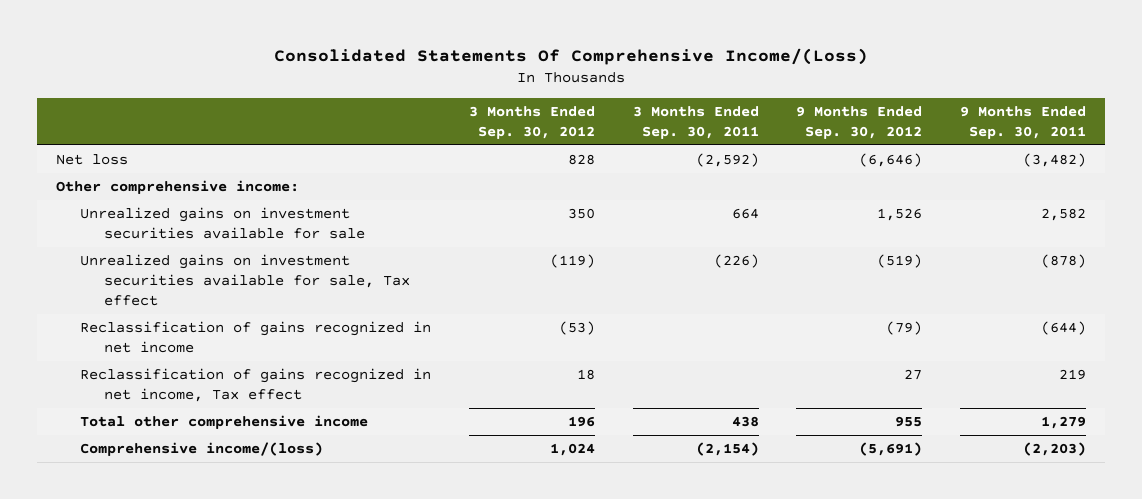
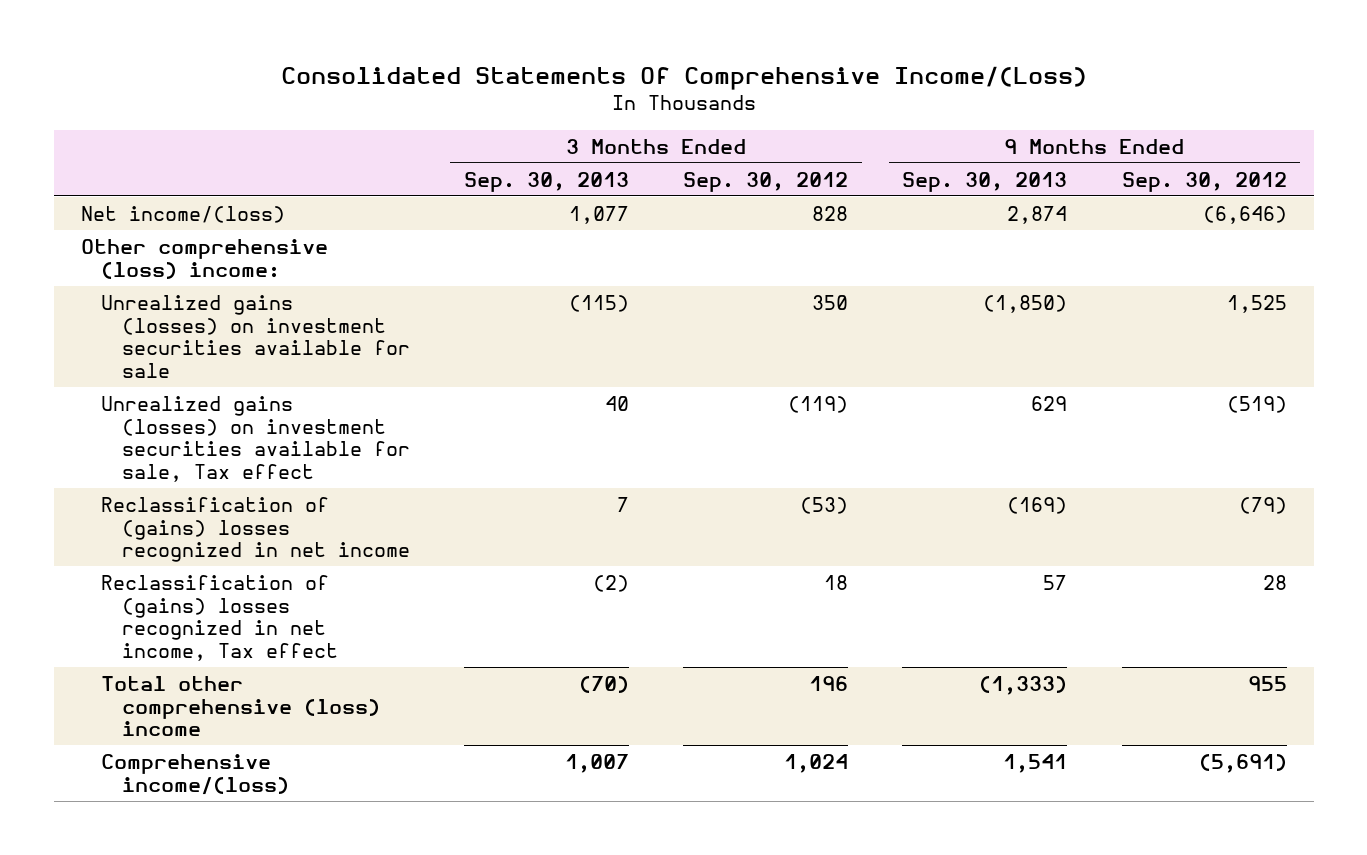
- | 3 Months Ended Sep. 30, 2012 | 3 Months Ended Sep. 30, 2011 | 9 Months Ended Sep. 30, 2012 | 9 Months Ended Sep. 30, 2011
+ | 3 Months Ended Sep. 30, 2013 | 3 Months Ended Sep. 30, 2012 | 9 Months Ended Sep. 30, 2013 | 9 Months Ended Sep. 30, 2012
- Net loss | 828 | (2,592) | (6,646) | (3,482)
- Other comprehensive income:
- Unrealized gains on investment securities available for sale | 350 | 664 | 1,526 | 2,582
- Unrealized gains on investment securities available for sale, Tax effect | (119) | (226) | (519) | (878)
- Reclassification of gains recognized in net income | (53) | | (79) | (644)
- Reclassification of gains recognized in net income, Tax effect | 18 | | 27 | 219
- Total other comprehensive income | 196 | 438 | 955 | 1,279
+ Net income/(loss) | 1,077 | 828 | 2,874 | (6,646)
+ Other comprehensive (loss) income:
+ Unrealized gains (losses) on investment securities available for sale | (115) | 350 | (1,850) | 1,525
+ Unrealized gains (losses) on investment securities available for sale, Tax effect | 40 | (119) | 629 | (519)
+ Reclassification of (gains) losses recognized in net income | 7 | (53) | (169) | (79)
+ Reclassification of (gains) losses recognized in net income, Tax effect | (2) | 18 | 57 | 28
+ Total other comprehensive (loss) income | (70) | 196 | (1,333) | 955

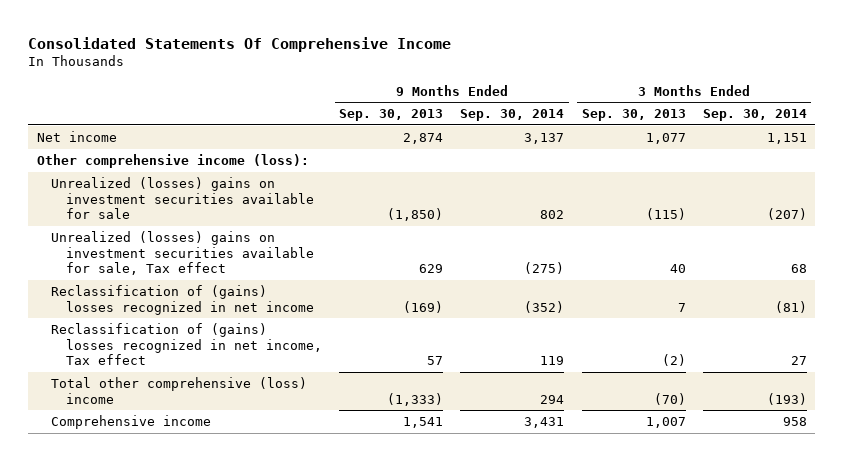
- Consolidated Statements Of Comprehensive Income/(Loss)
+ Consolidated Statements Of Comprehensive Income
- | 3 Months Ended Sep. 30, 2013 | 3 Months Ended Sep. 30, 2012 | 9 Months Ended Sep. 30, 2013 | 9 Months Ended Sep. 30, 2012
+ | 9 Months Ended Sep. 30, 2013 | 9 Months Ended Sep. 30, 2014 | 3 Months Ended Sep. 30, 2013 | 3 Months Ended Sep. 30, 2014
- Net income/(loss) | 1,077 | 828 | 2,874 | (6,646)
- Other comprehensive (loss) income:
- Unrealized gains (losses) on investment securities available for sale | (115) | 350 | (1,850) | 1,525
- Unrealized gains (losses) on investment securities available for sale, Tax effect | 40 | (119) | 629 | (519)
+ Net income | 2,874 | 3,137 | 1,077 | 1,151
+ Other comprehensive income (loss):
+ Unrealized (losses) gains on investment securities available for sale | (1,850) | 802 | (115) | (207)
+ Unrealized (losses) gains on investment securities available for sale, Tax effect | 629 | (275) | 40 | 68
- Comprehensive income/(loss) | 1,007 | 1,024 | 1,541 | (5,691)
+ Comprehensive income | 1,541 | 3,431 | 1,007 | 958

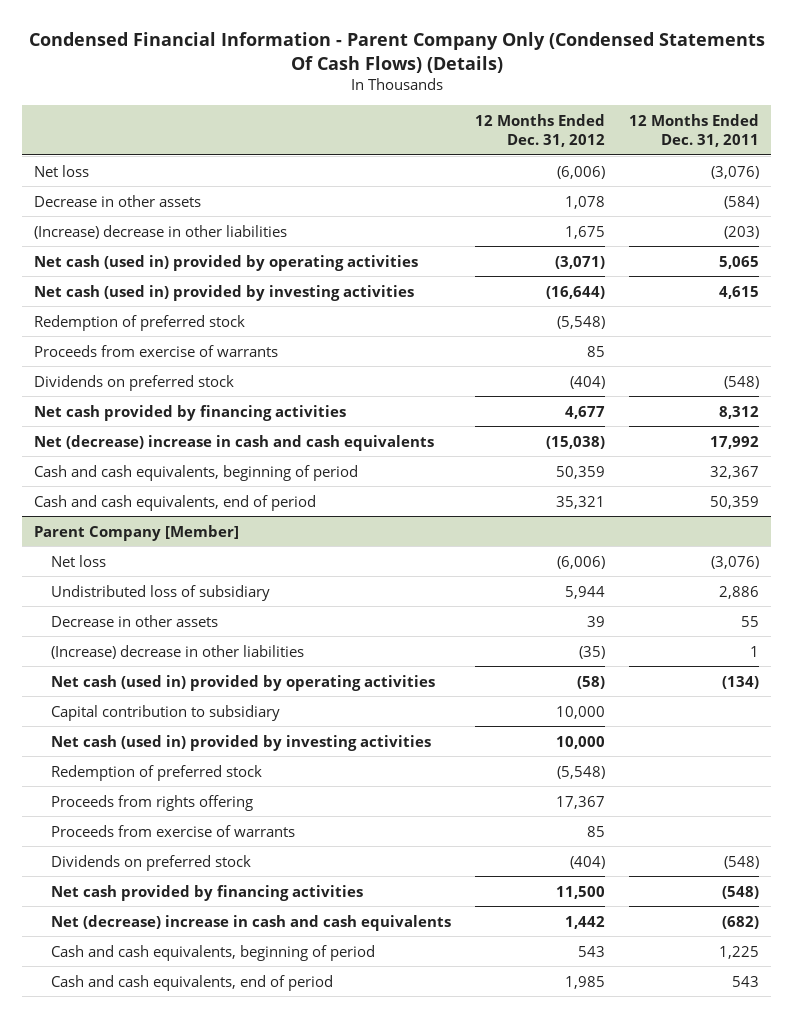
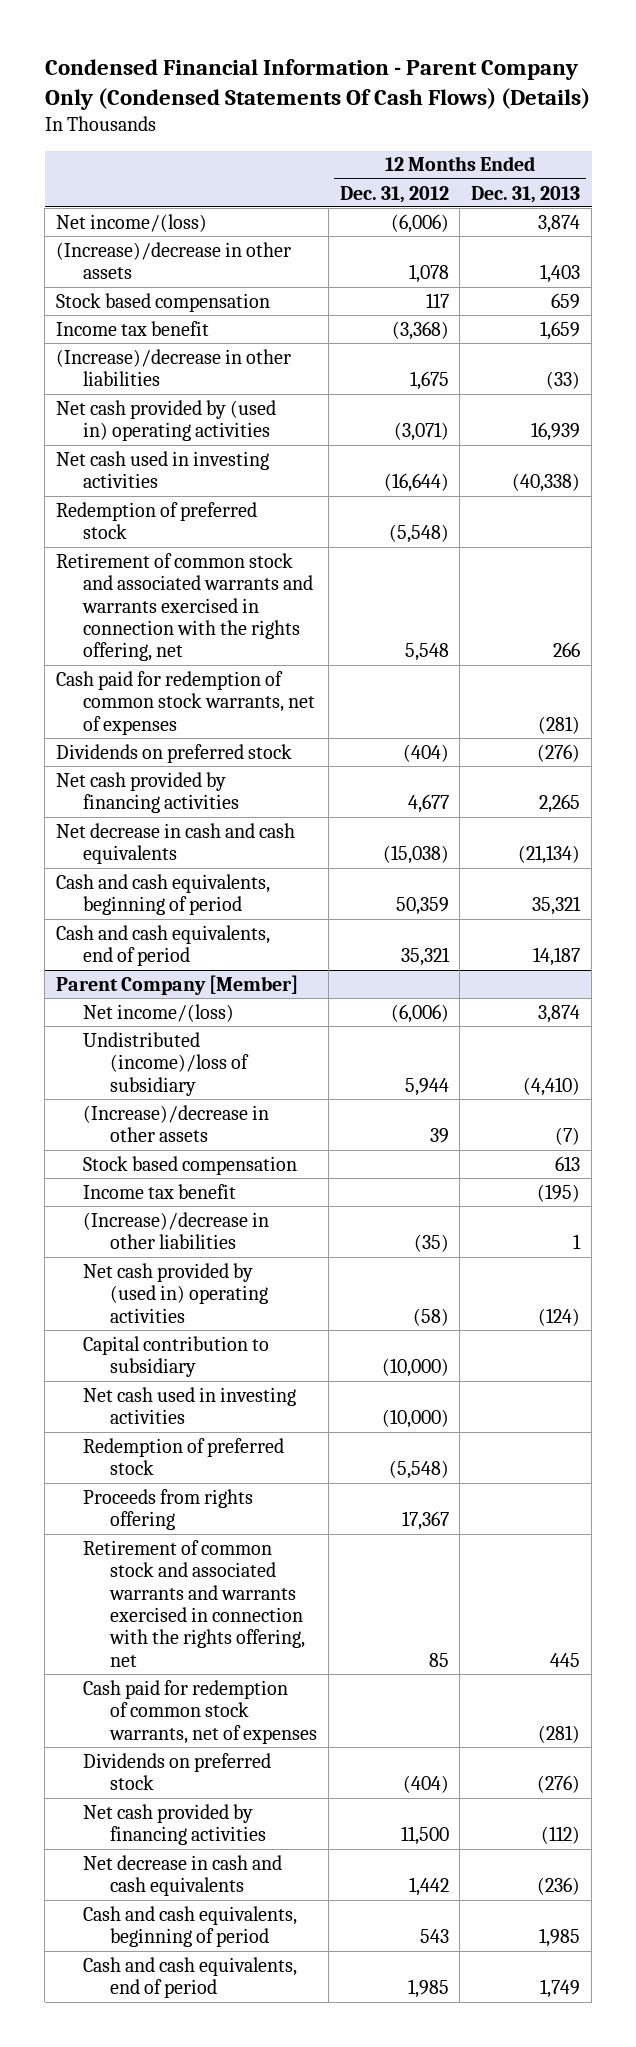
- | 12 Months Ended Dec. 31, 2012 | 12 Months Ended Dec. 31, 2011
+ | 12 Months Ended Dec. 31, 2012 | 12 Months Ended Dec. 31, 2013
- Net loss | (6,006) | (3,076)
- Decrease in other assets | 1,078 | (584)
- (Increase) decrease in other liabilities | 1,675 | (203)
- Net cash (used in) provided by operating activities | (3,071) | 5,065
- Net cash (used in) provided by investing activities | (16,644) | 4,615
+ Net income/(loss) | (6,006) | 3,874
+ (Increase)/decrease in other assets | 1,078 | 1,403
+ Stock based compensation | 117 | 659
+ Income tax benefit | (3,368) | 1,659
+ (Increase)/decrease in other liabilities | 1,675 | (33)
+ Net cash provided by (used in) operating activities | (3,071) | 16,939
+ Net cash used in investing activities | (16,644) | (40,338)
- Proceeds from exercise of warrants | 85 |
+ Retirement of common stock and associated warrants and warrants exercised in connection with the rights offering, net | 5,548 | 266
+ Cash paid for redemption of common stock warrants, net of expenses | | (281)
- Net (decrease) increase in cash and cash equivalents | (15,038) | 17,992
+ Net decrease in cash and cash equivalents | (15,038) | (21,134)
@ Parent Company [Member]
- Net loss | (6,006) | (3,076)
- Undistributed loss of subsidiary | 5,944 | 2,886
- Decrease in other assets | 39 | 55
- (Increase) decrease in other liabilities | (35) | 1
- Net cash (used in) provided by operating activities | (58) | (134)
- Capital contribution to subsidiary | 10,000 |
- Net cash (used in) provided by investing activities | 10,000 |
+ Net income/(loss) | (6,006) | 3,874
+ Undistributed (income)/loss of subsidiary | 5,944 | (4,410)
+ (Increase)/decrease in other assets | 39 | (7)
+ Stock based compensation | | 613
+ Income tax benefit | | (195)
+ (Increase)/decrease in other liabilities | (35) | 1
+ Net cash provided by (used in) operating activities | (58) | (124)
+ Capital contribution to subsidiary | (10,000) |
+ Net cash used in investing activities | (10,000) |
- Proceeds from exercise of warrants | 85 |
+ Retirement of common stock and associated warrants and warrants exercised in connection with the rights offering, net | 85 | 445
+ Cash paid for redemption of common stock warrants, net of expenses | | (281)
- Net (decrease) increase in cash and cash equivalents | 1,442 | (682)
+ Net decrease in cash and cash equivalents | 1,442 | (236)

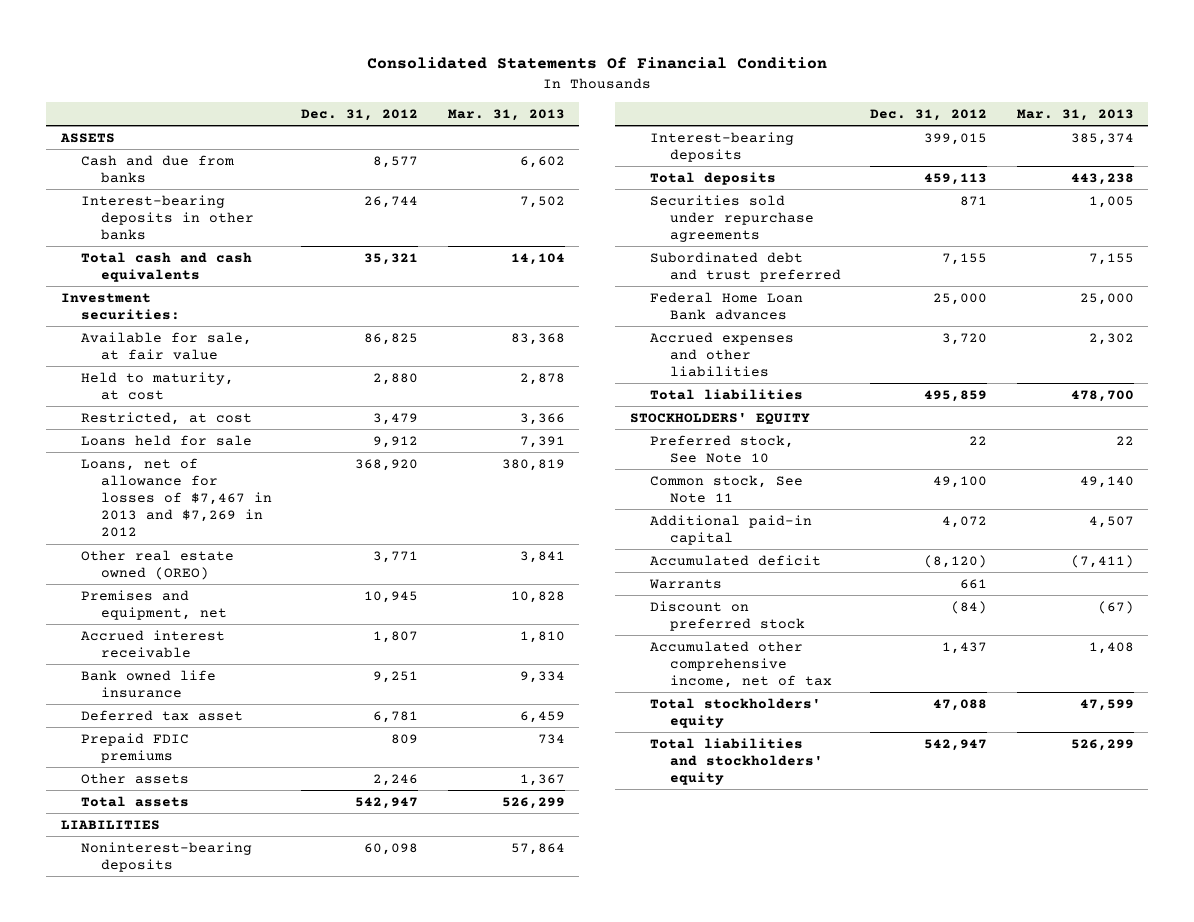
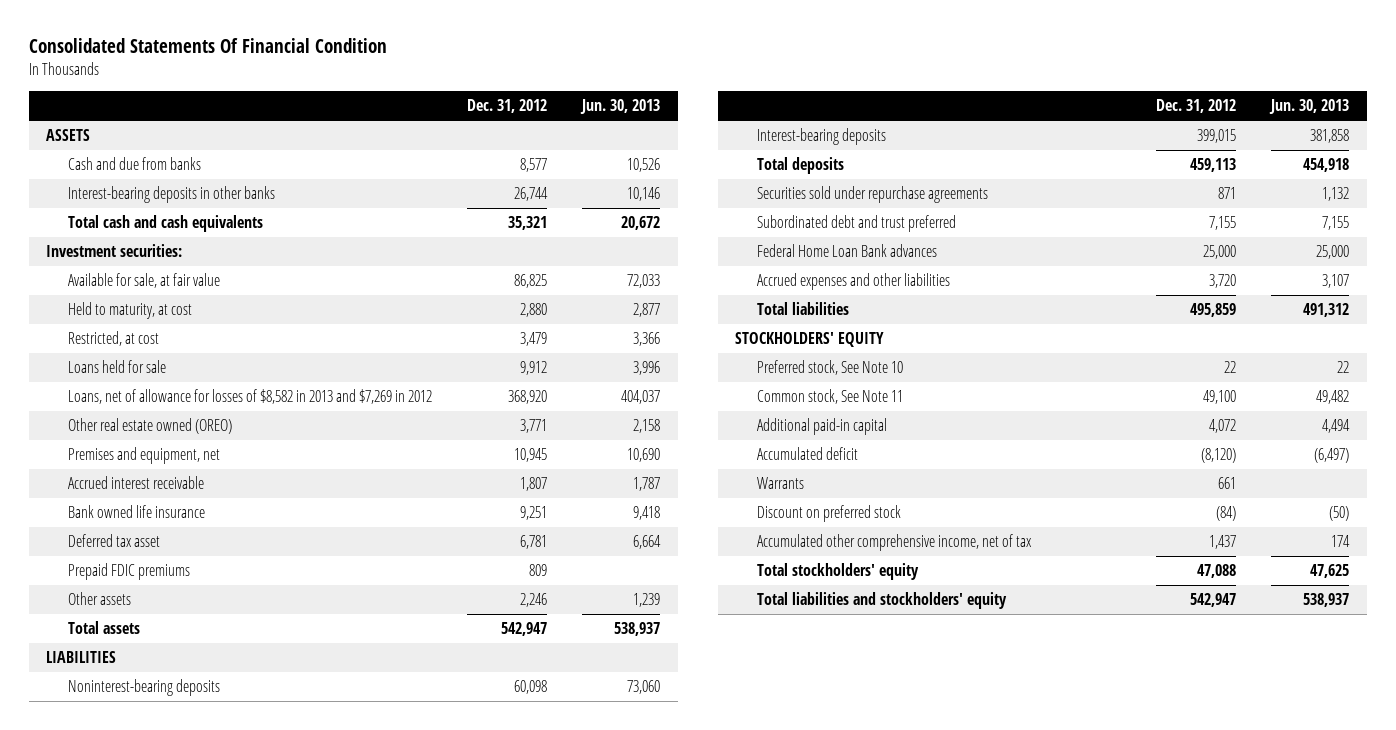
- | Dec. 31, 2012 | Mar. 31, 2013
+ | Dec. 31, 2012 | Jun. 30, 2013
- Loans, net of allowance for losses of $7,467 in 2013 and $7,269 in 2012 | 368,920 | 380,819
+ Loans, net of allowance for losses of $8,582 in 2013 and $7,269 in 2012 | 368,920 | 404,037

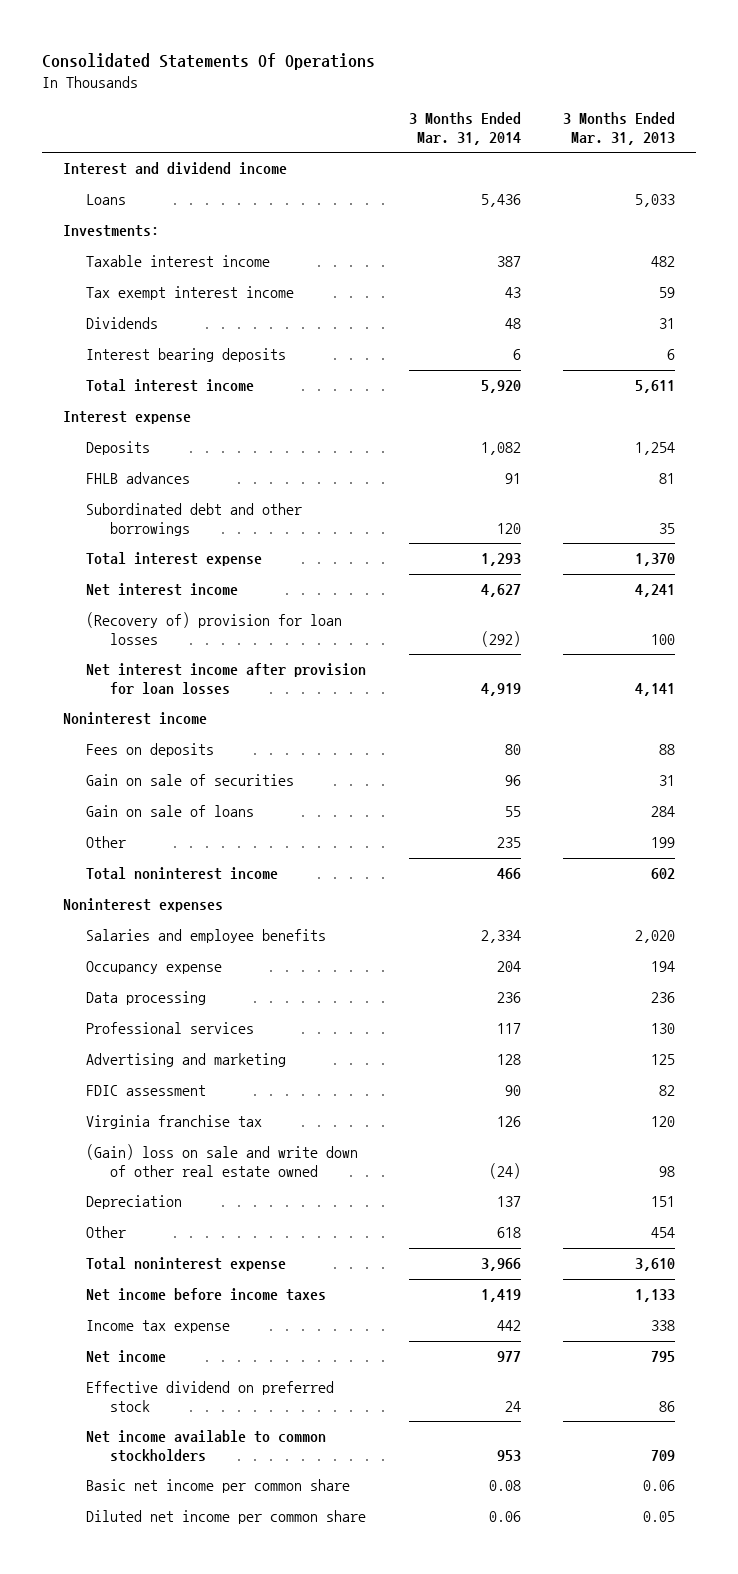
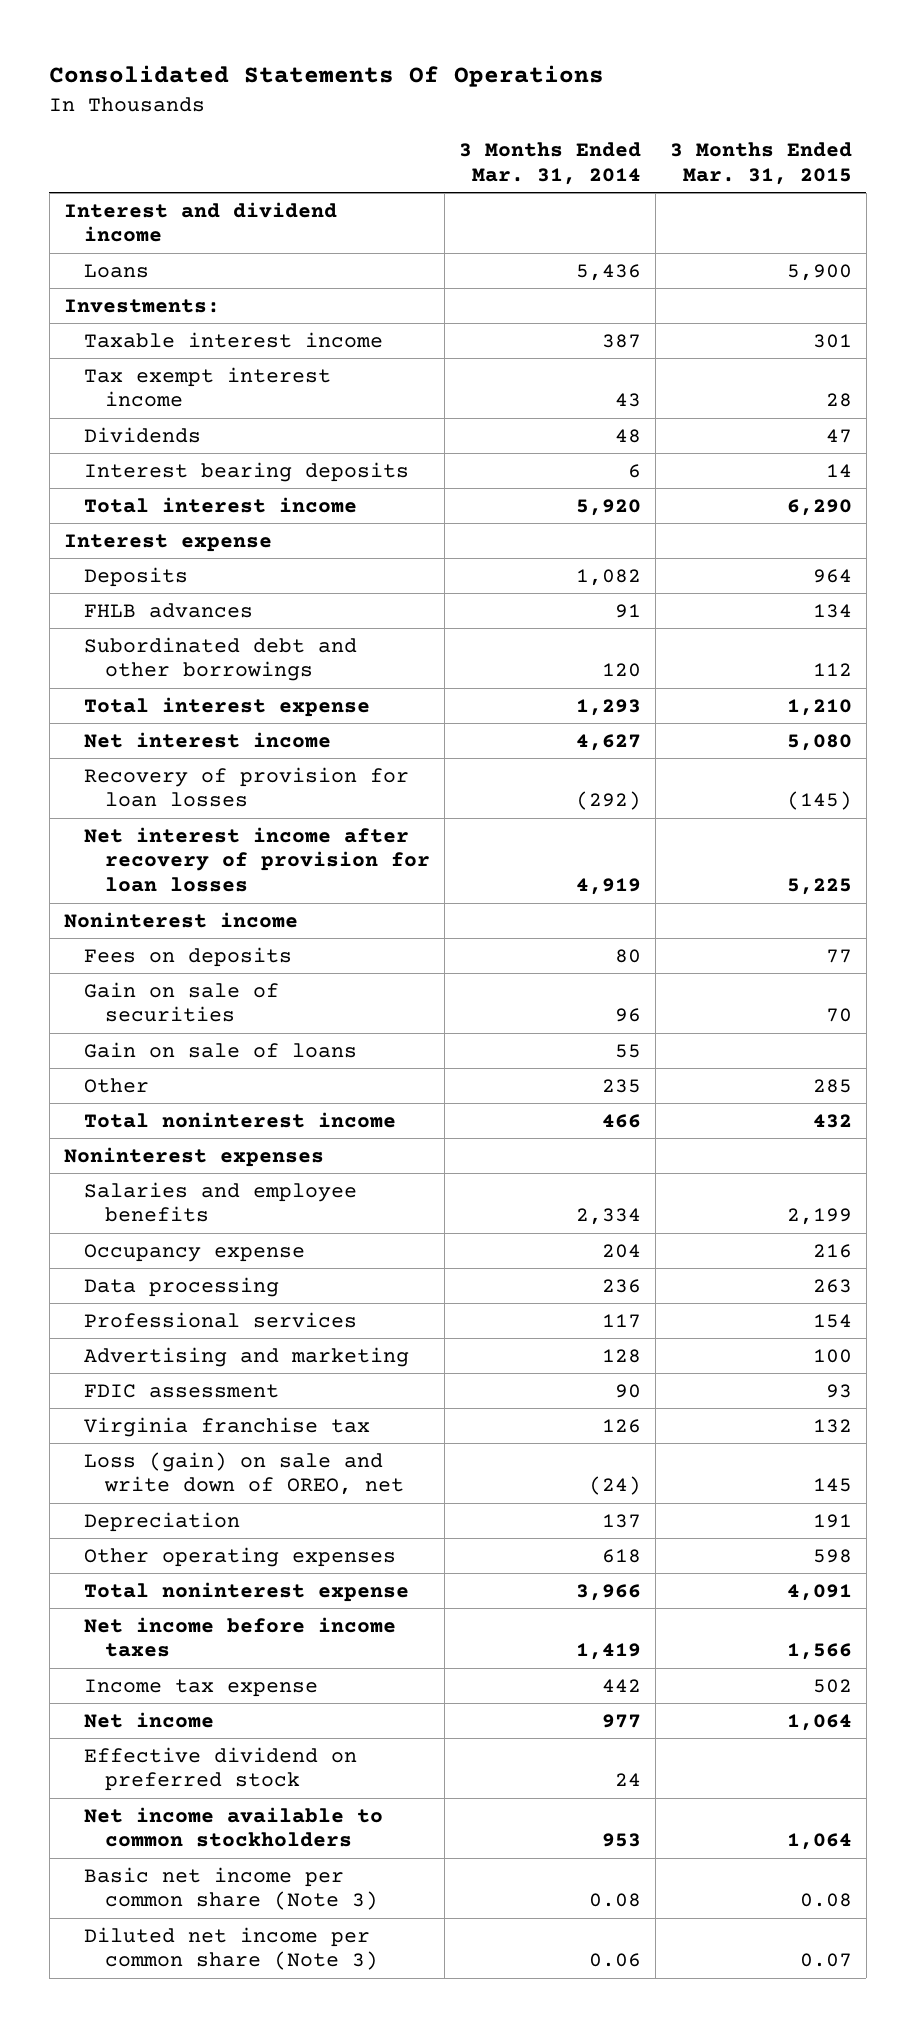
- | 3 Months Ended Mar. 31, 2014 | 3 Months Ended Mar. 31, 2013
+ | 3 Months Ended Mar. 31, 2014 | 3 Months Ended Mar. 31, 2015
- (Recovery of) provision for loan losses | (292) | 100
- Net interest income after provision for loan losses | 4,919 | 4,141
+ Recovery of provision for loan losses | (292) | (145)
+ Net interest income after recovery of provision for loan losses | 4,919 | 5,225
- (Gain) loss on sale and write down of other real estate owned | (24) | 98
+ Loss (gain) on sale and write down of OREO, net | (24) | 145
- Other | 618 | 454
+ Other operating expenses | 618 | 598
- Basic net income per common share | 0.08 | 0.06
- Diluted net income per common share | 0.06 | 0.05
+ Basic net income per common share (Note 3) | 0.08 | 0.08
+ Diluted net income per common share (Note 3) | 0.06 | 0.07

